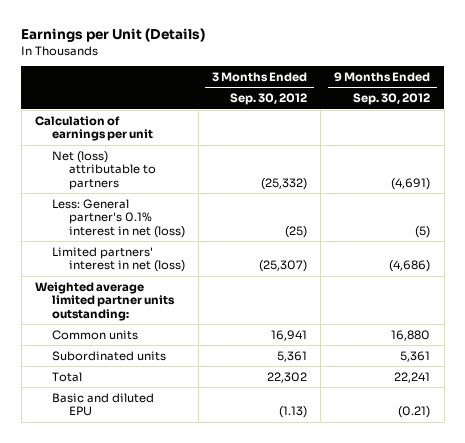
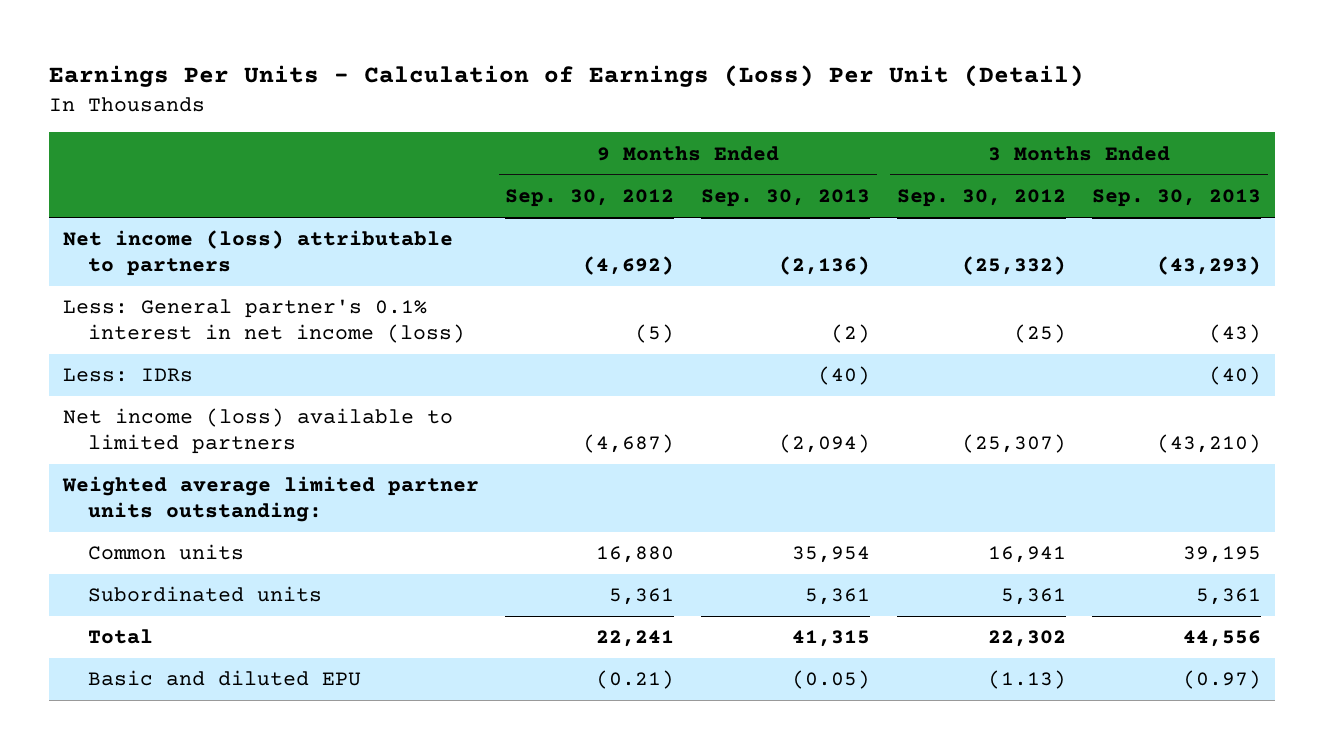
- Earnings per Unit (Details)
+ Earnings Per Units - Calculation of Earnings (Loss) Per Unit (Detail)
- | 3 Months Ended Sep. 30, 2012 | 9 Months Ended Sep. 30, 2012
+ | 9 Months Ended Sep. 30, 2012 | 9 Months Ended Sep. 30, 2013 | 3 Months Ended Sep. 30, 2012 | 3 Months Ended Sep. 30, 2013
- Calculation of earnings per unit
- Net (loss) attributable to partners | (25,332) | (4,691)
- Less: General partner's 0.1% interest in net (loss) | (25) | (5)
- Limited partners' interest in net (loss) | (25,307) | (4,686)
+ Net income (loss) attributable to partners | (4,692) | (2,136) | (25,332) | (43,293)
+ Less: General partner's 0.1% interest in net income (loss) | (5) | (2) | (25) | (43)
+ Less: IDRs | | (40) | | (40)
+ Net income (loss) available to limited partners | (4,687) | (2,094) | (25,307) | (43,210)

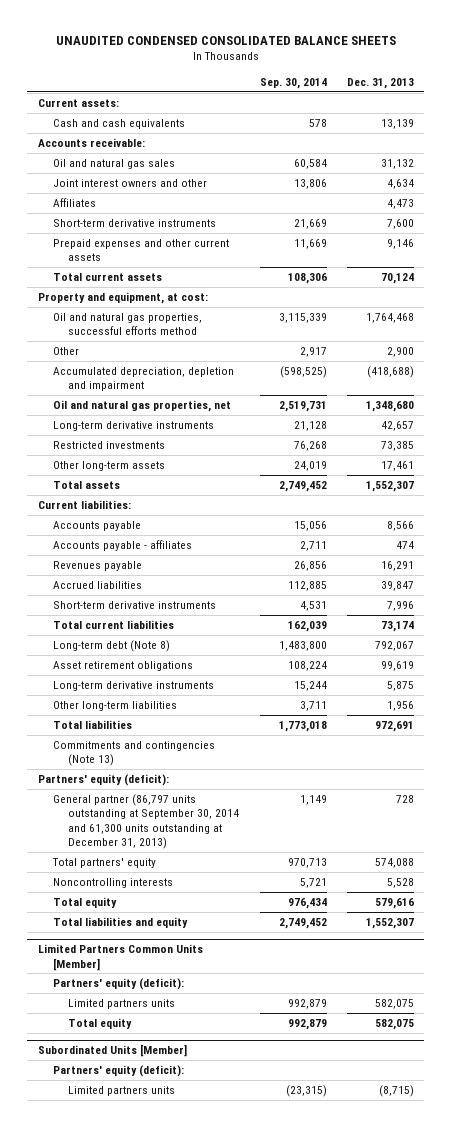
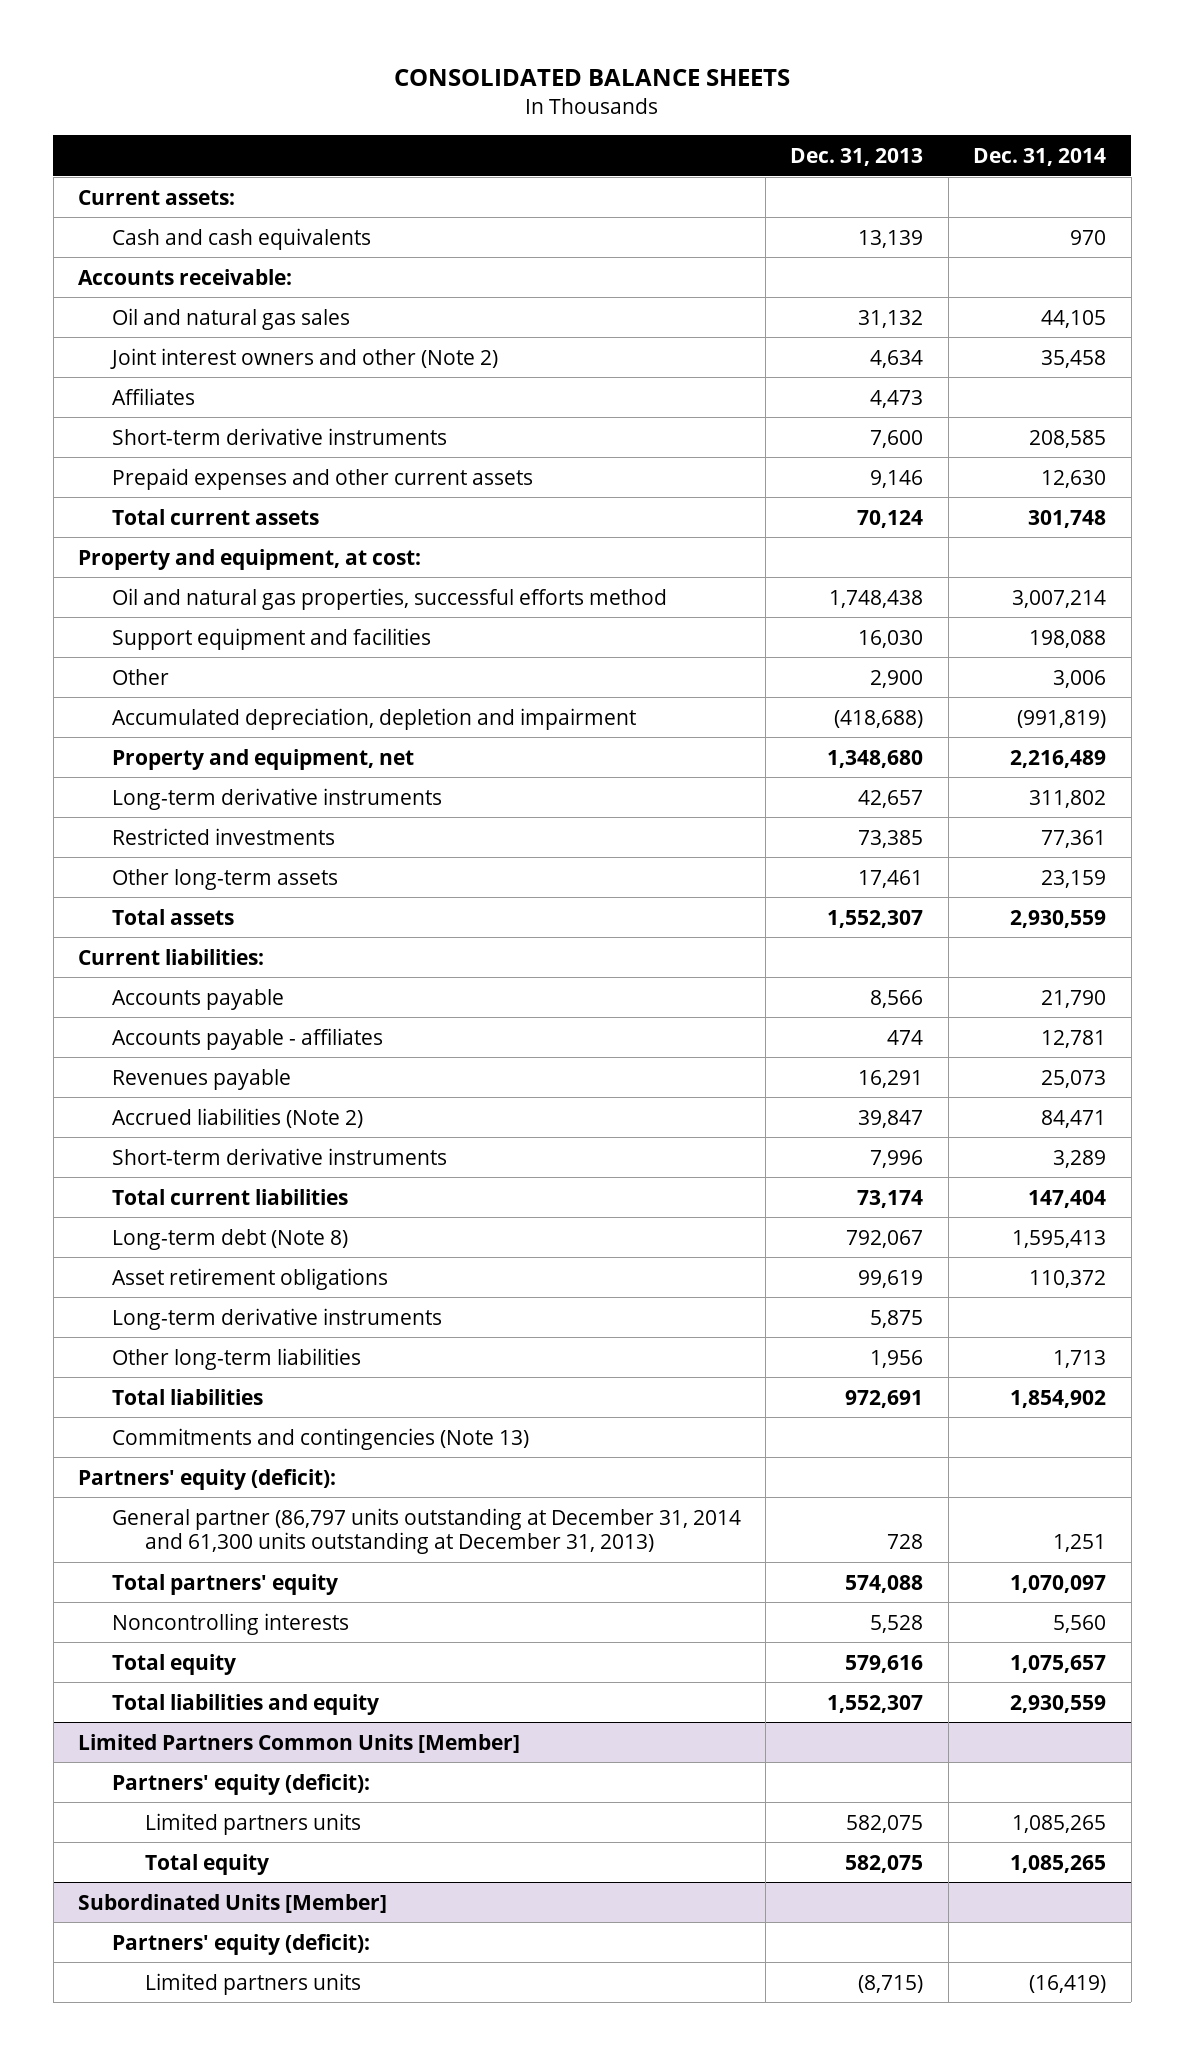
- UNAUDITED CONDENSED CONSOLIDATED BALANCE SHEETS
+ CONSOLIDATED BALANCE SHEETS
- | Sep. 30, 2014 | Dec. 31, 2013
+ | Dec. 31, 2013 | Dec. 31, 2014
- Joint interest owners and other | 13,806 | 4,634
+ Joint interest owners and other (Note 2) | 4,634 | 35,458
- Oil and natural gas properties, successful efforts method | 3,115,339 | 1,764,468
+ Oil and natural gas properties, successful efforts method | 1,748,438 | 3,007,214
+ Support equipment and facilities | 16,030 | 198,088
- Oil and natural gas properties, net | 2,519,731 | 1,348,680
+ Property and equipment, net | 1,348,680 | 2,216,489
- Accrued liabilities | 112,885 | 39,847
+ Accrued liabilities (Note 2) | 39,847 | 84,471
- General partner (86,797 units outstanding at September 30, 2014 and 61,300 units outstanding at December 31, 2013) | 1,149 | 728
+ General partner (86,797 units outstanding at December 31, 2014 and 61,300 units outstanding at December 31, 2013) | 728 | 1,251

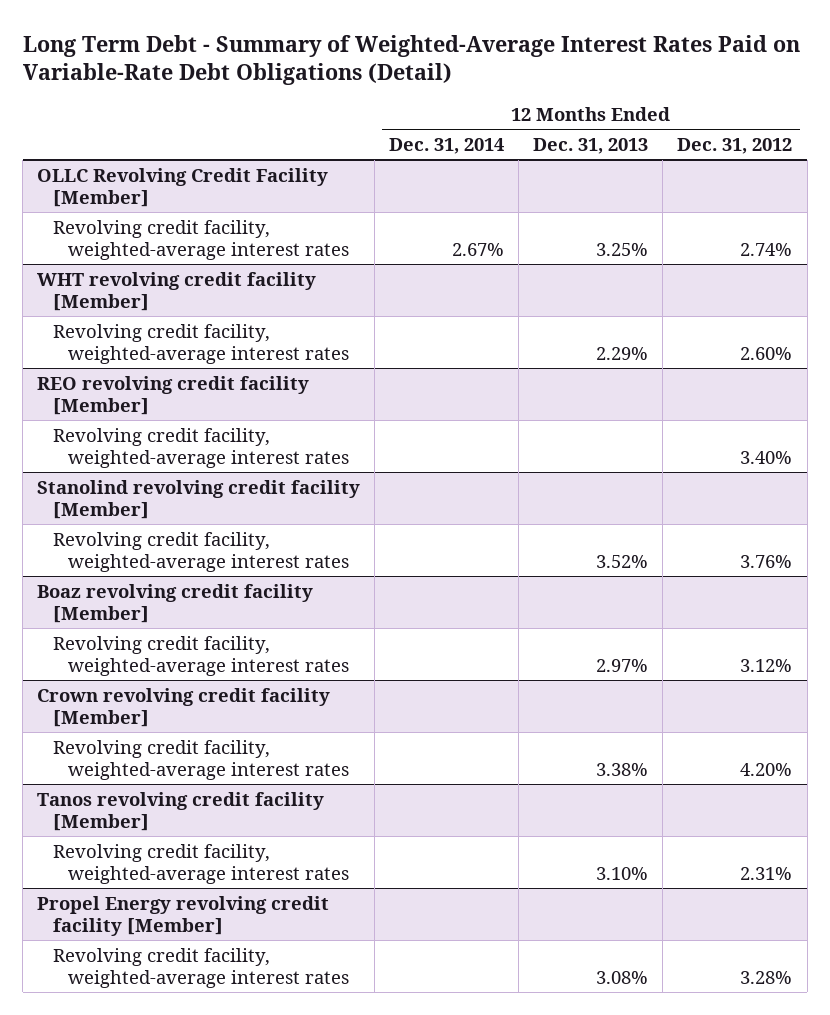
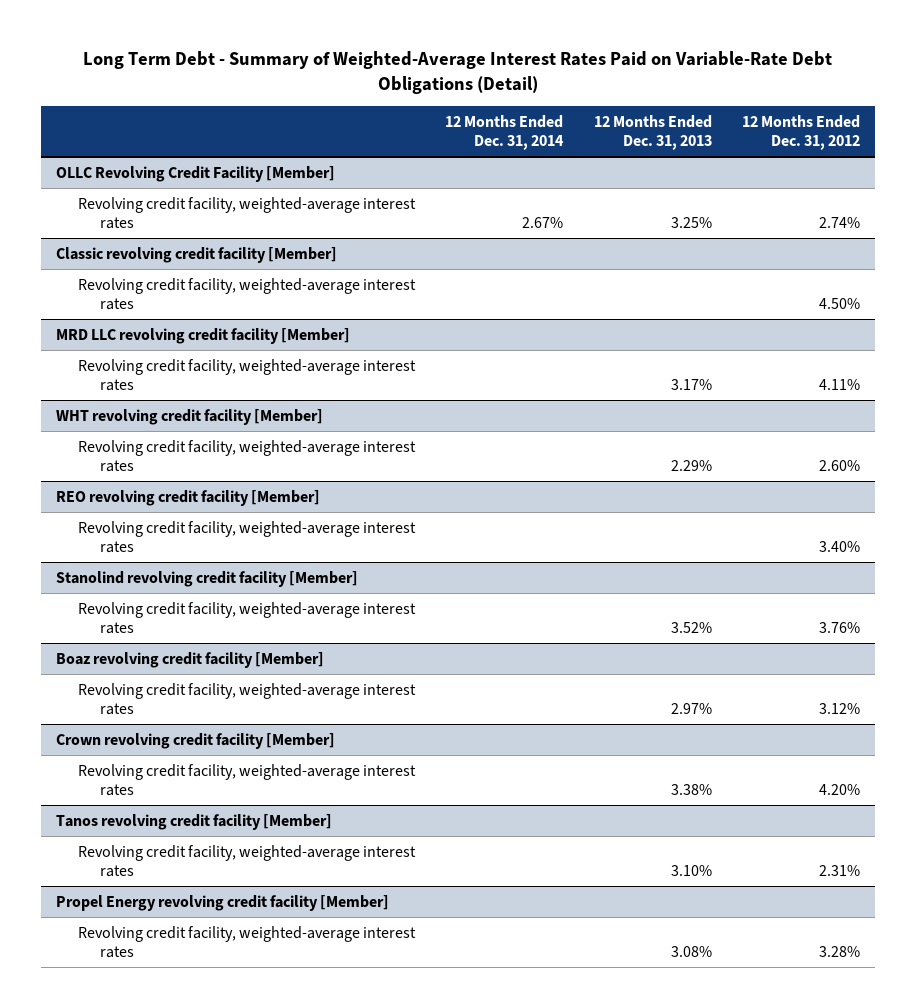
+ Classic revolving credit facility [Member]
+ Revolving credit facility, weighted-average interest rates | | | 4.50%
+ MRD LLC revolving credit facility [Member]
+ Revolving credit facility, weighted-average interest rates | | 3.17% | 4.11%

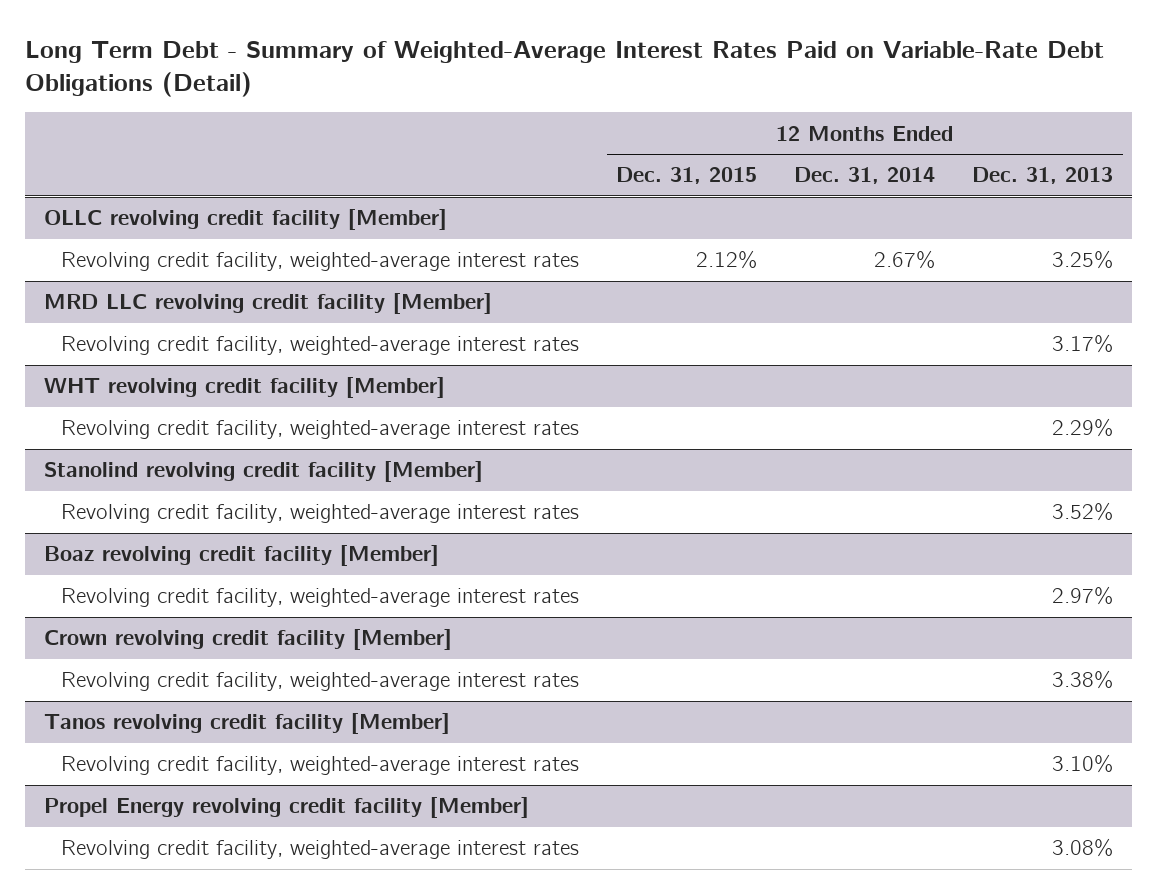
- | 12 Months Ended Dec. 31, 2014 | 12 Months Ended Dec. 31, 2013 | 12 Months Ended Dec. 31, 2012
+ | 12 Months Ended Dec. 31, 2015 | 12 Months Ended Dec. 31, 2014 | 12 Months Ended Dec. 31, 2013
- OLLC Revolving Credit Facility [Member]
+ OLLC revolving credit facility [Member]
- Classic revolving credit facility [Member]
- Revolving credit facility, weighted-average interest rates | | | 4.50%
- REO revolving credit facility [Member]
- Revolving credit facility, weighted-average interest rates | | | 3.40%

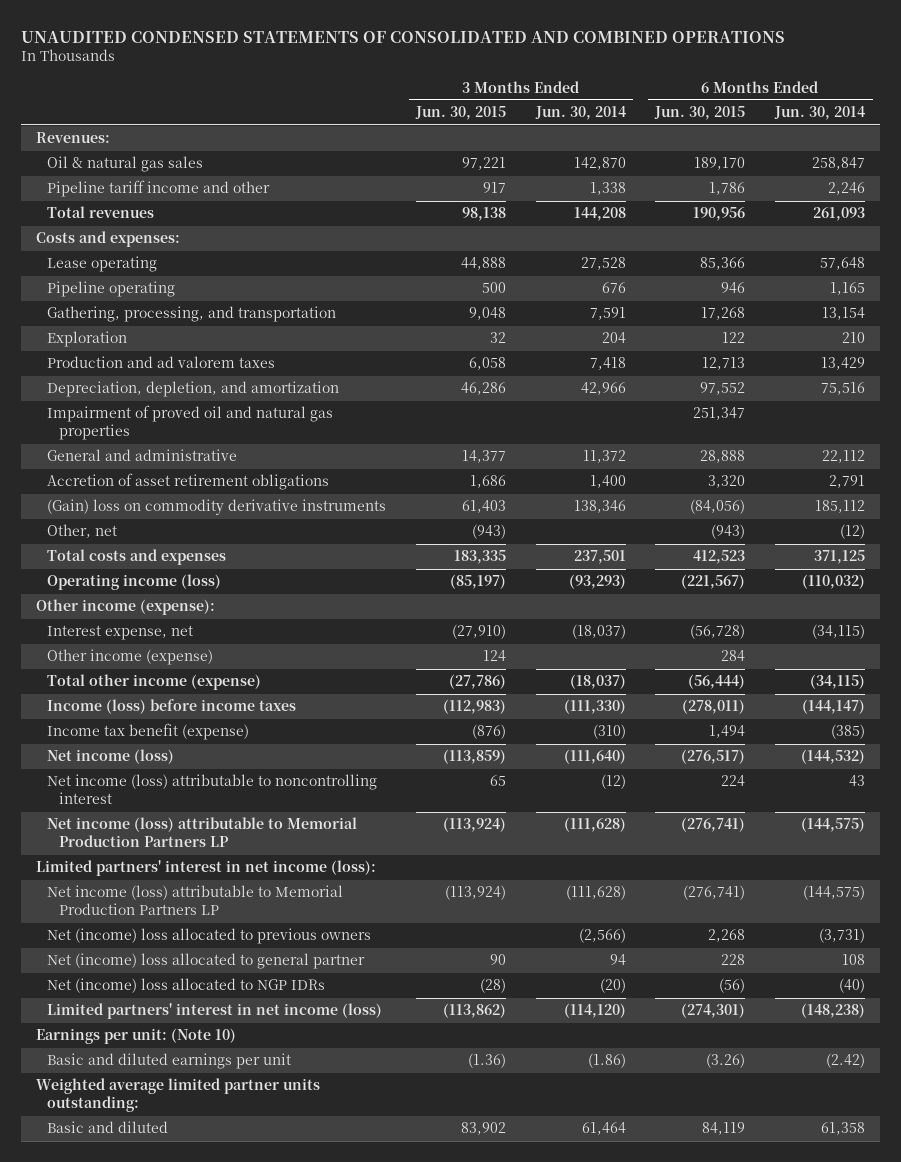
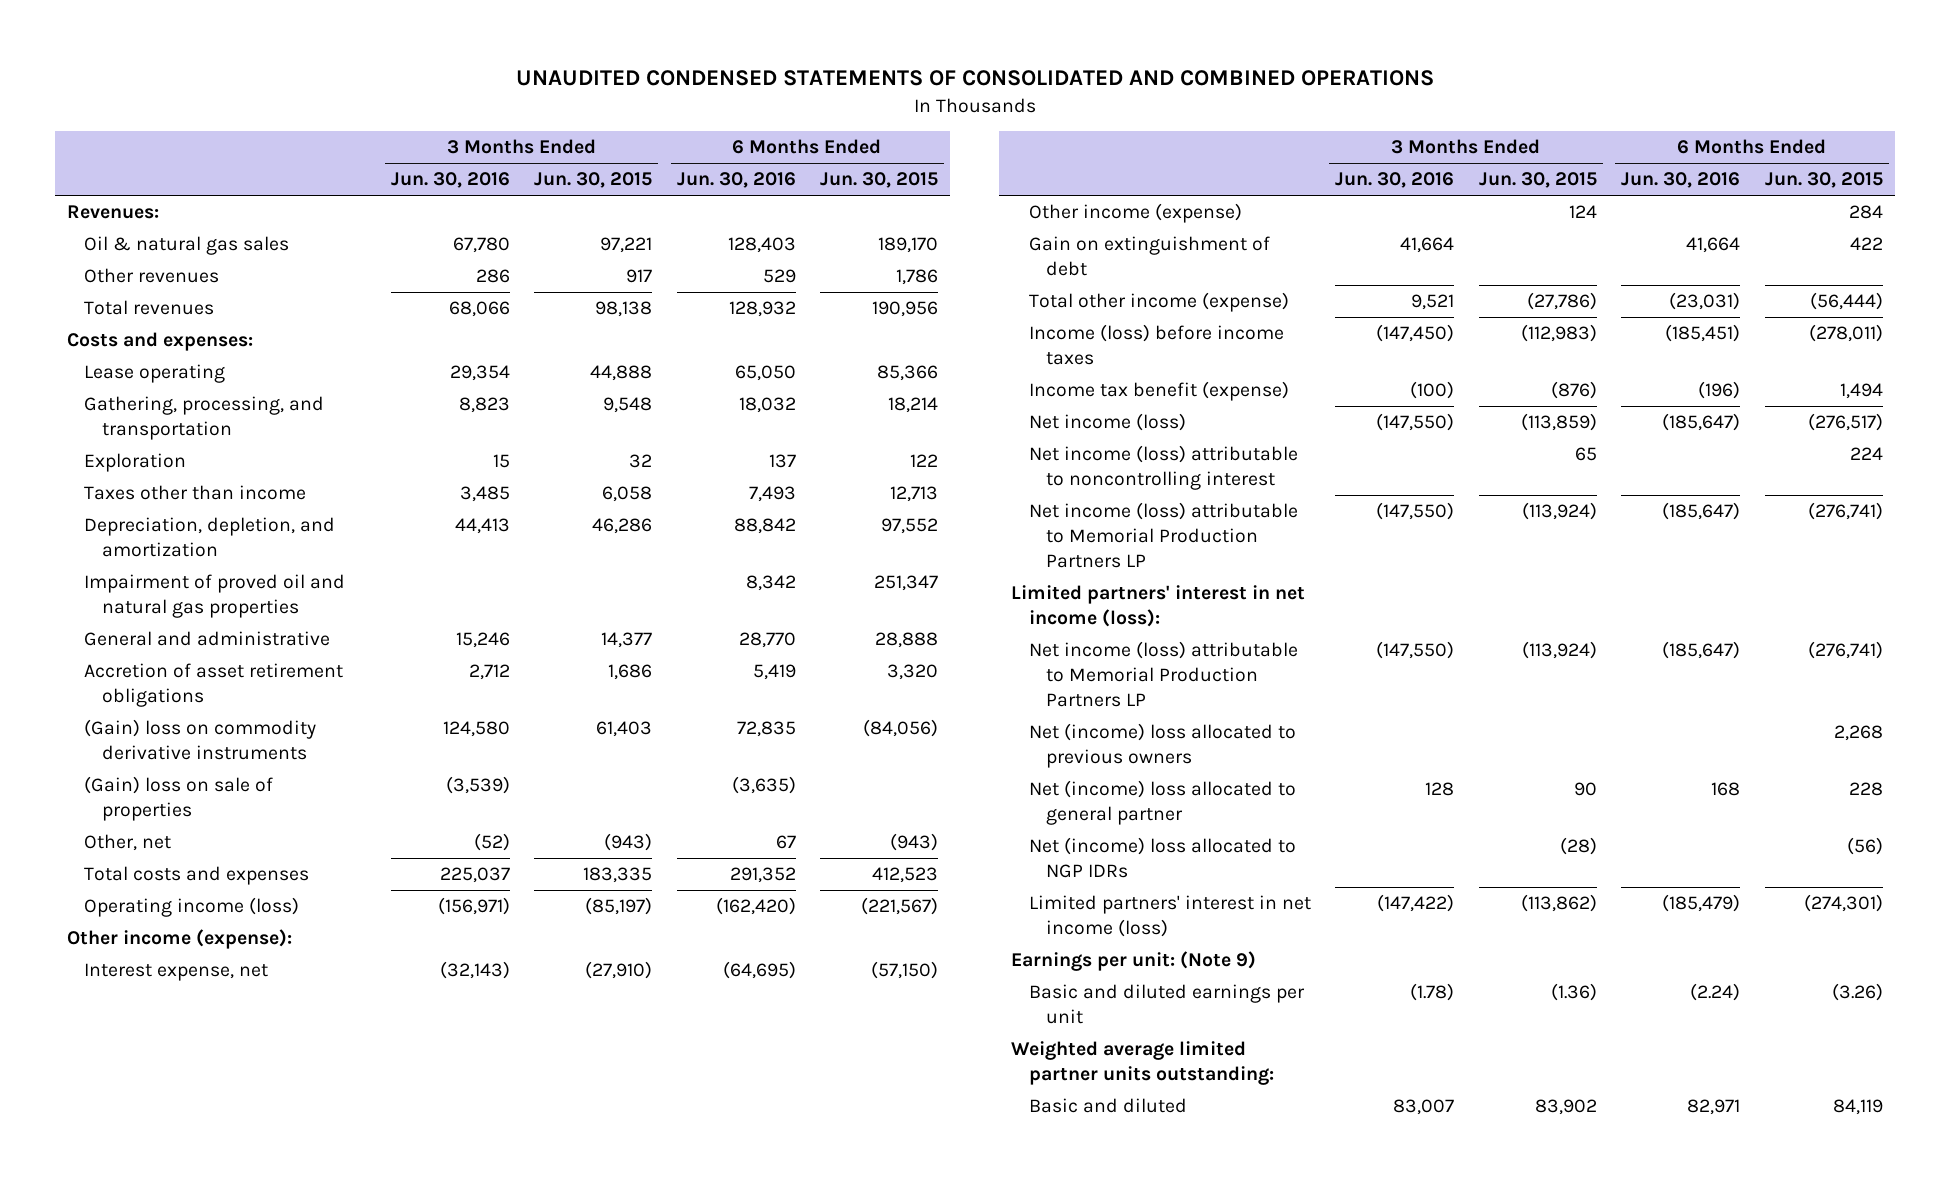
- | 3 Months Ended Jun. 30, 2015 | 3 Months Ended Jun. 30, 2014 | 6 Months Ended Jun. 30, 2015 | 6 Months Ended Jun. 30, 2014
+ | 3 Months Ended Jun. 30, 2016 | 3 Months Ended Jun. 30, 2015 | 6 Months Ended Jun. 30, 2016 | 6 Months Ended Jun. 30, 2015
- Pipeline tariff income and other | 917 | 1,338 | 1,786 | 2,246
+ Other revenues | 286 | 917 | 529 | 1,786
- Pipeline operating | 500 | 676 | 946 | 1,165
- Gathering, processing, and transportation | 9,048 | 7,591 | 17,268 | 13,154
+ Gathering, processing, and transportation | 8,823 | 9,548 | 18,032 | 18,214
- Production and ad valorem taxes | 6,058 | 7,418 | 12,713 | 13,429
+ Taxes other than income | 3,485 | 6,058 | 7,493 | 12,713
+ (Gain) loss on sale of properties | (3,539) | | (3,635) |
- Interest expense, net | (27,910) | (18,037) | (56,728) | (34,115)
+ Interest expense, net | (32,143) | (27,910) | (64,695) | (57,150)
+ Gain on extinguishment of debt | 41,664 | | 41,664 | 422
- Earnings per unit: (Note 10)
+ Earnings per unit: (Note 9)

